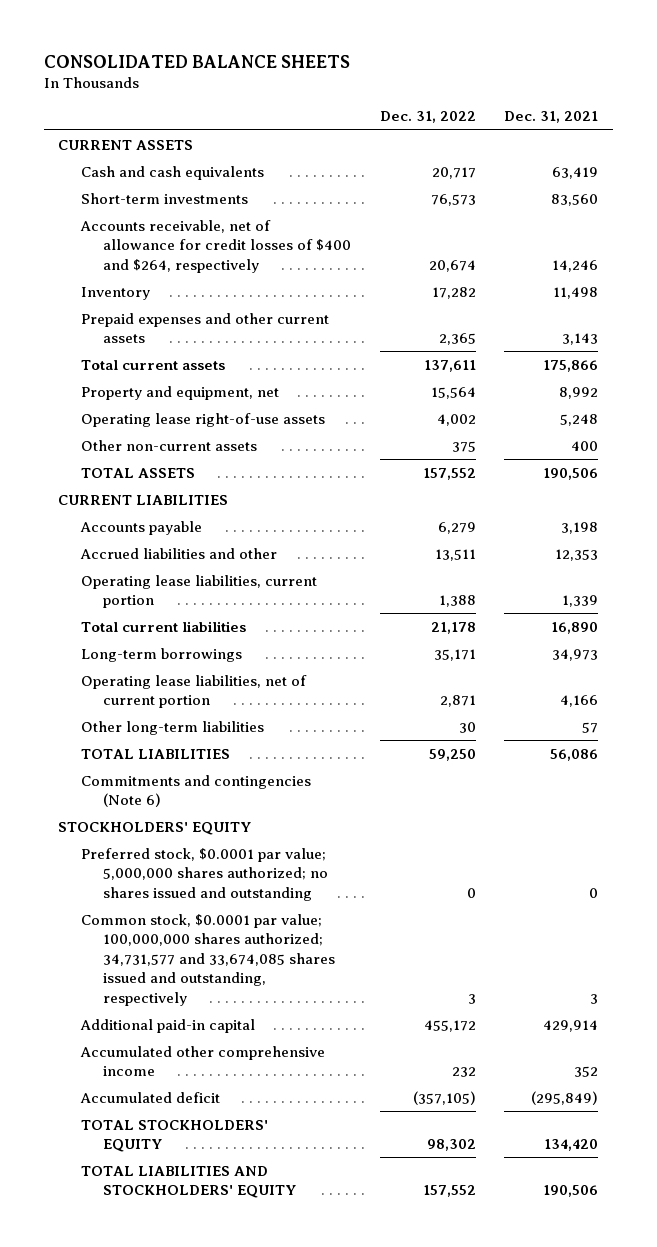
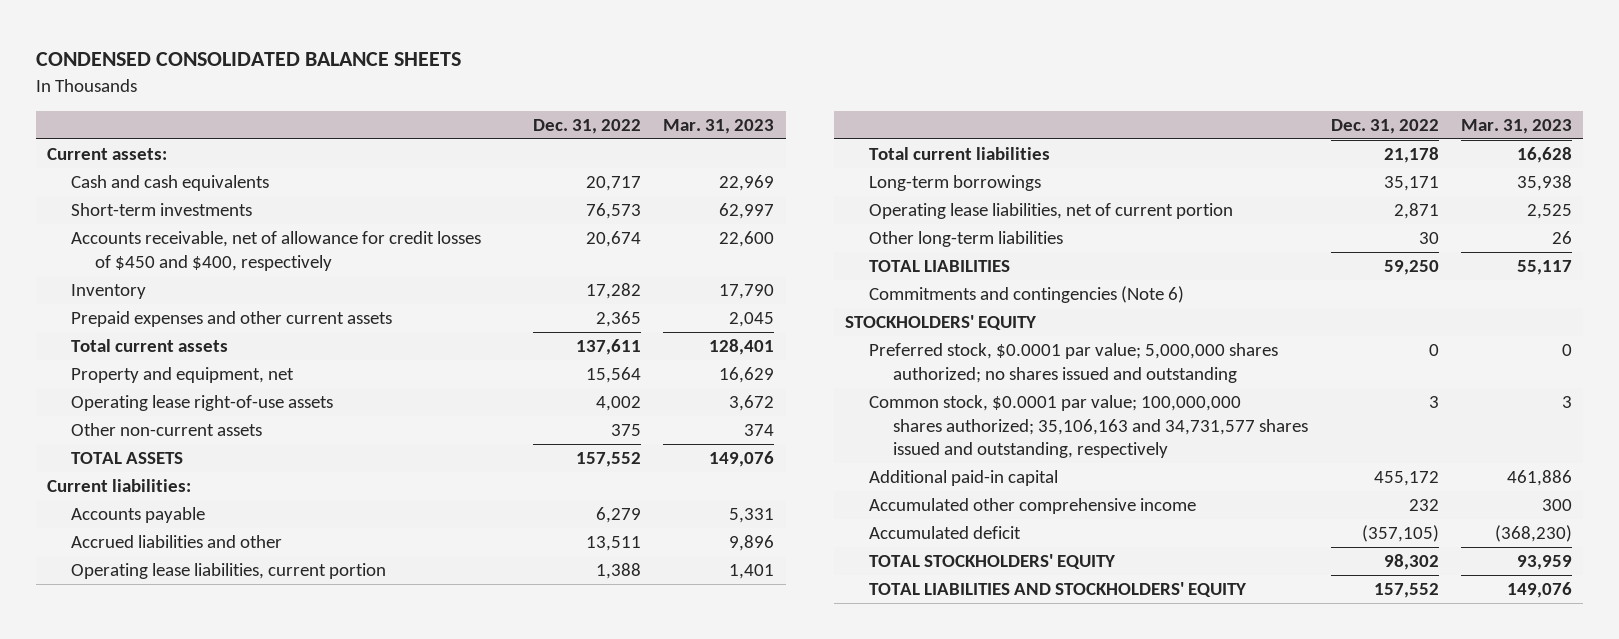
- CONSOLIDATED BALANCE SHEETS
+ CONDENSED CONSOLIDATED BALANCE SHEETS
- | Dec. 31, 2022 | Dec. 31, 2021
+ | Dec. 31, 2022 | Mar. 31, 2023
- CURRENT ASSETS
+ Current assets:
- Accounts receivable, net of allowance for credit losses of $400 and $264, respectively | 20,674 | 14,246
+ Accounts receivable, net of allowance for credit losses of $450 and $400, respectively | 20,674 | 22,600
- CURRENT LIABILITIES
+ Current liabilities:
- Common stock, $0.0001 par value; 100,000,000 shares authorized; 34,731,577 and 33,674,085 shares issued and outstanding, respectively | 3 | 3
+ Common stock, $0.0001 par value; 100,000,000 shares authorized; 35,106,163 and 34,731,577 shares issued and outstanding, respectively | 3 | 3

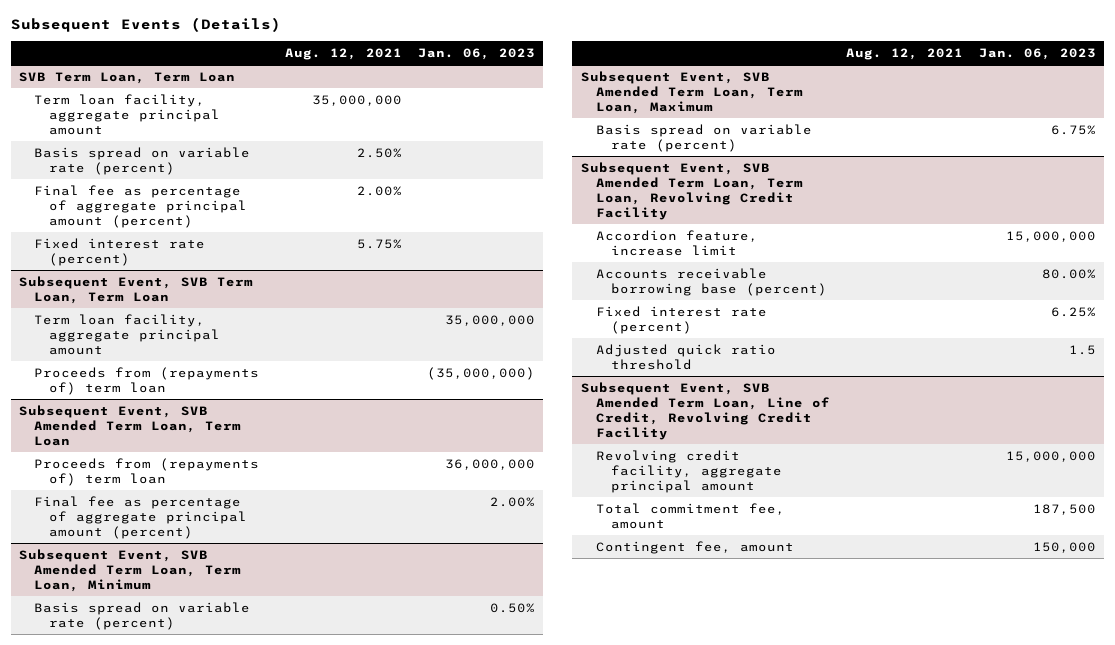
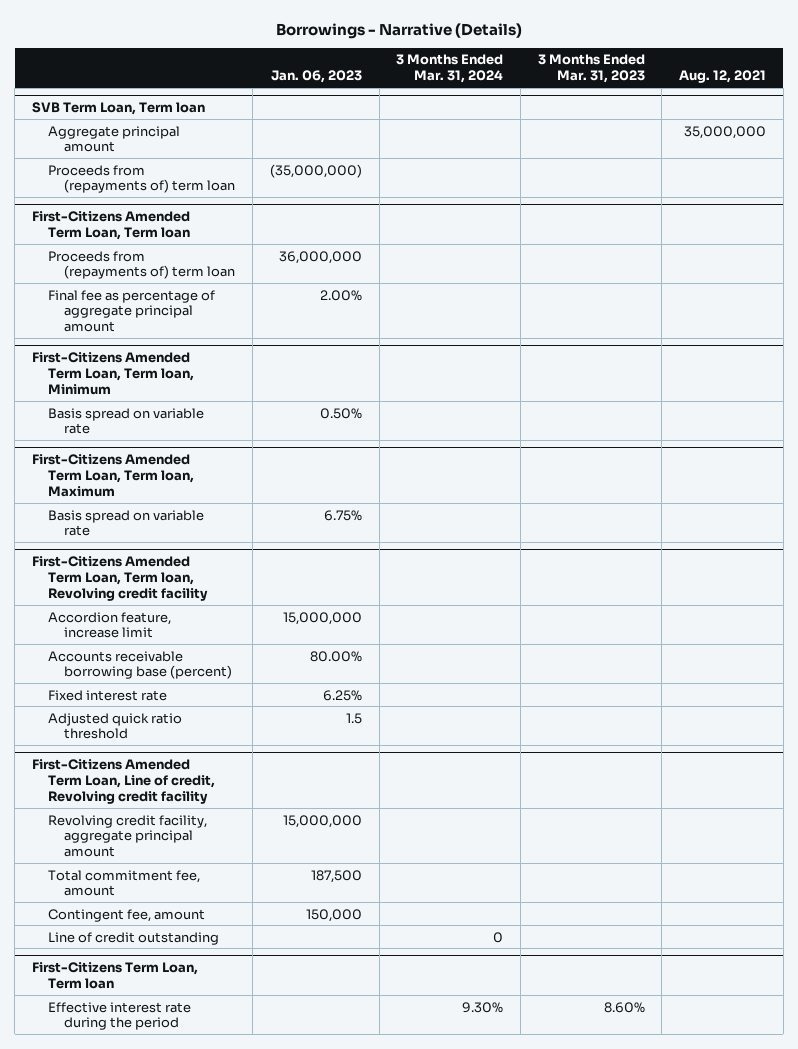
- Subsequent Events (Details)
+ Borrowings - Narrative (Details)
- | Aug. 12, 2021 | Jan. 06, 2023
+ | Jan. 06, 2023 | 3 Months Ended Mar. 31, 2024 | 3 Months Ended Mar. 31, 2023 | Aug. 12, 2021
- SVB Term Loan, Term Loan
- Term loan facility, aggregate principal amount | 35,000,000 |
- Basis spread on variable rate (percent) | 2.50% |
- Final fee as percentage of aggregate principal amount (percent) | 2.00% |
- Fixed interest rate (percent) | 5.75% |
- Subsequent Event, SVB Term Loan, Term Loan
- Term loan facility, aggregate principal amount | | 35,000,000
+ SVB Term Loan, Term loan
+ Aggregate principal amount | | | | 35,000,000
- Subsequent Event, SVB Amended Term Loan, Term Loan
+ First-Citizens Amended Term Loan, Term loan
- Final fee as percentage of aggregate principal amount (percent) | | 2.00%
- Subsequent Event, SVB Amended Term Loan, Term Loan, Minimum
- Basis spread on variable rate (percent) | | 0.50%
- Subsequent Event, SVB Amended Term Loan, Term Loan, Maximum
- Basis spread on variable rate (percent) | | 6.75%
- Subsequent Event, SVB Amended Term Loan, Term Loan, Revolving Credit Facility
+ Final fee as percentage of aggregate principal amount | 2.00% | | |
+ First-Citizens Amended Term Loan, Term loan, Minimum
+ Basis spread on variable rate | 0.50% | | |
+ First-Citizens Amended Term Loan, Term loan, Maximum
+ Basis spread on variable rate | 6.75% | | |
+ First-Citizens Amended Term Loan, Term loan, Revolving credit facility
- Fixed interest rate (percent) | | 6.25%
+ Fixed interest rate | 6.25% | | |
- Subsequent Event, SVB Amended Term Loan, Line of Credit, Revolving Credit Facility
+ First-Citizens Amended Term Loan, Line of credit, Revolving credit facility
+ Line of credit outstanding | | 0 | |
+ First-Citizens Term Loan, Term loan
+ Effective interest rate during the period | | 9.30% | 8.60% |

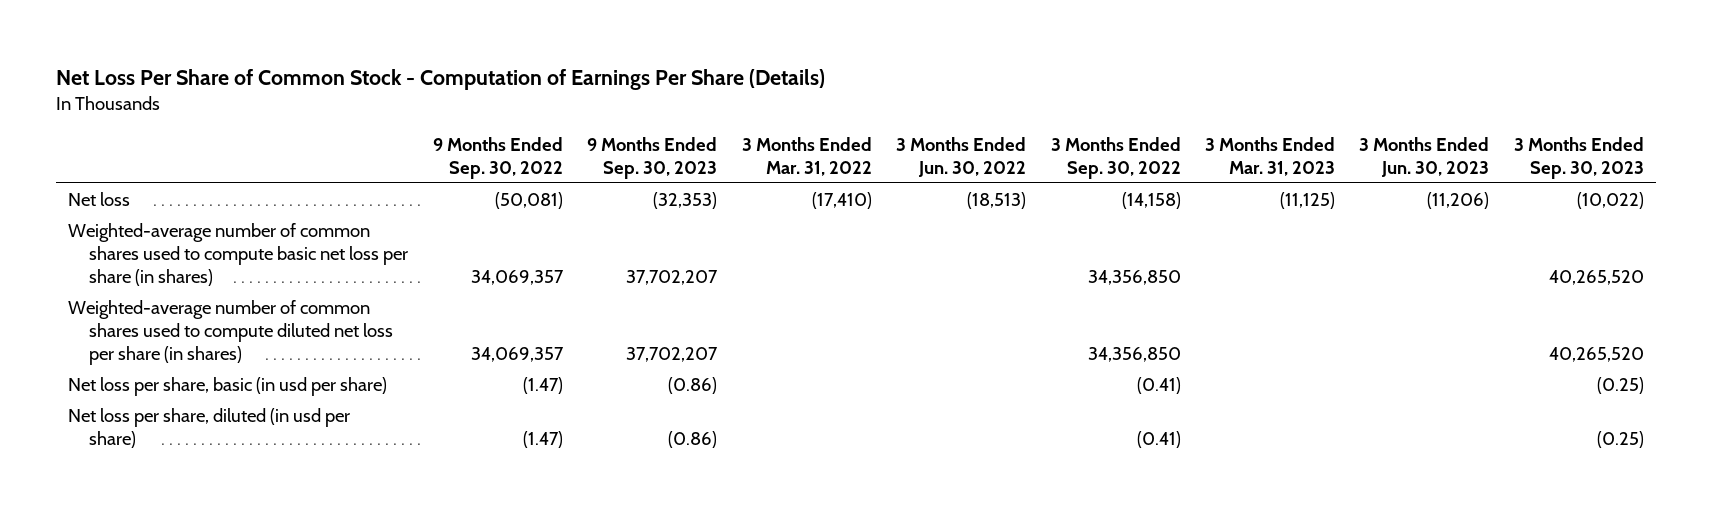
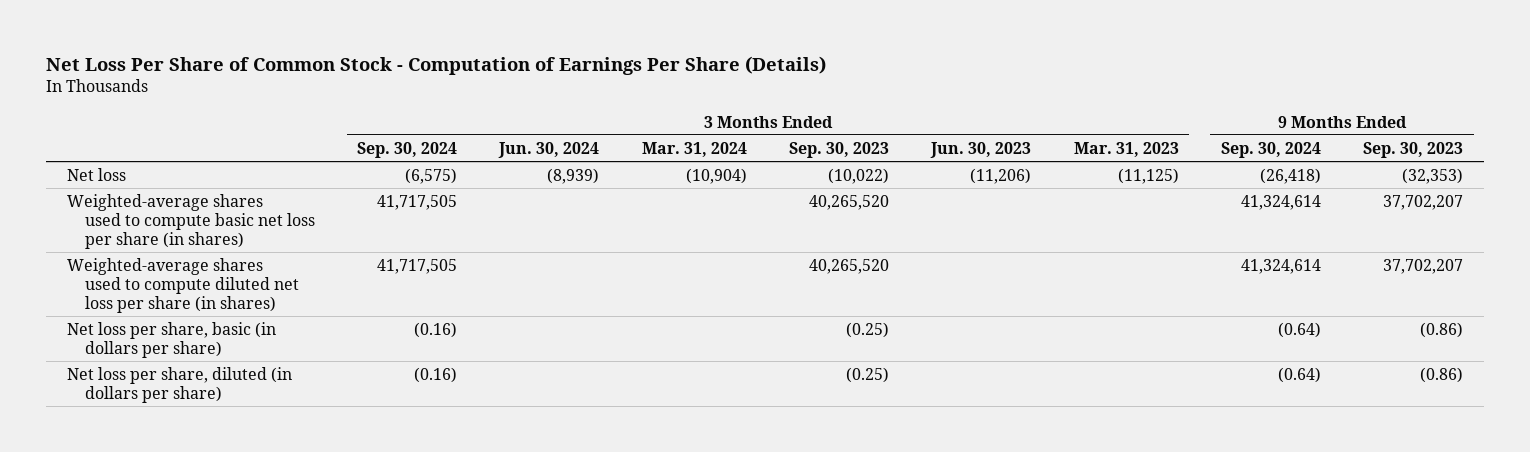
- | 9 Months Ended Sep. 30, 2022 | 9 Months Ended Sep. 30, 2023 | 3 Months Ended Mar. 31, 2022 | 3 Months Ended Jun. 30, 2022 | 3 Months Ended Sep. 30, 2022 | 3 Months Ended Mar. 31, 2023 | 3 Months Ended Jun. 30, 2023 | 3 Months Ended Sep. 30, 2023
+ | 3 Months Ended Sep. 30, 2024 | 3 Months Ended Jun. 30, 2024 | 3 Months Ended Mar. 31, 2024 | 3 Months Ended Sep. 30, 2023 | 3 Months Ended Jun. 30, 2023 | 3 Months Ended Mar. 31, 2023 | 9 Months Ended Sep. 30, 2024 | 9 Months Ended Sep. 30, 2023
- Weighted-average number of common shares used to compute basic net loss per share (in shares) | 34,069,357 | 37,702,207 | | | 34,356,850 | | | 40,265,520
- Weighted-average number of common shares used to compute diluted net loss per share (in shares) | 34,069,357 | 37,702,207 | | | 34,356,850 | | | 40,265,520
- Net loss per share, basic (in usd per share) | (1.47) | (0.86) | | | (0.41) | | | (0.25)
- Net loss per share, diluted (in usd per share) | (1.47) | (0.86) | | | (0.41) | | | (0.25)
+ Weighted-average shares used to compute basic net loss per share (in shares) | 41,717,505 | | | 40,265,520 | | | 41,324,614 | 37,702,207
+ Weighted-average shares used to compute diluted net loss per share (in shares) | 41,717,505 | | | 40,265,520 | | | 41,324,614 | 37,702,207
+ Net loss per share, basic (in dollars per share) | (0.16) | | | (0.25) | | | (0.64) | (0.86)
+ Net loss per share, diluted (in dollars per share) | (0.16) | | | (0.25) | | | (0.64) | (0.86)

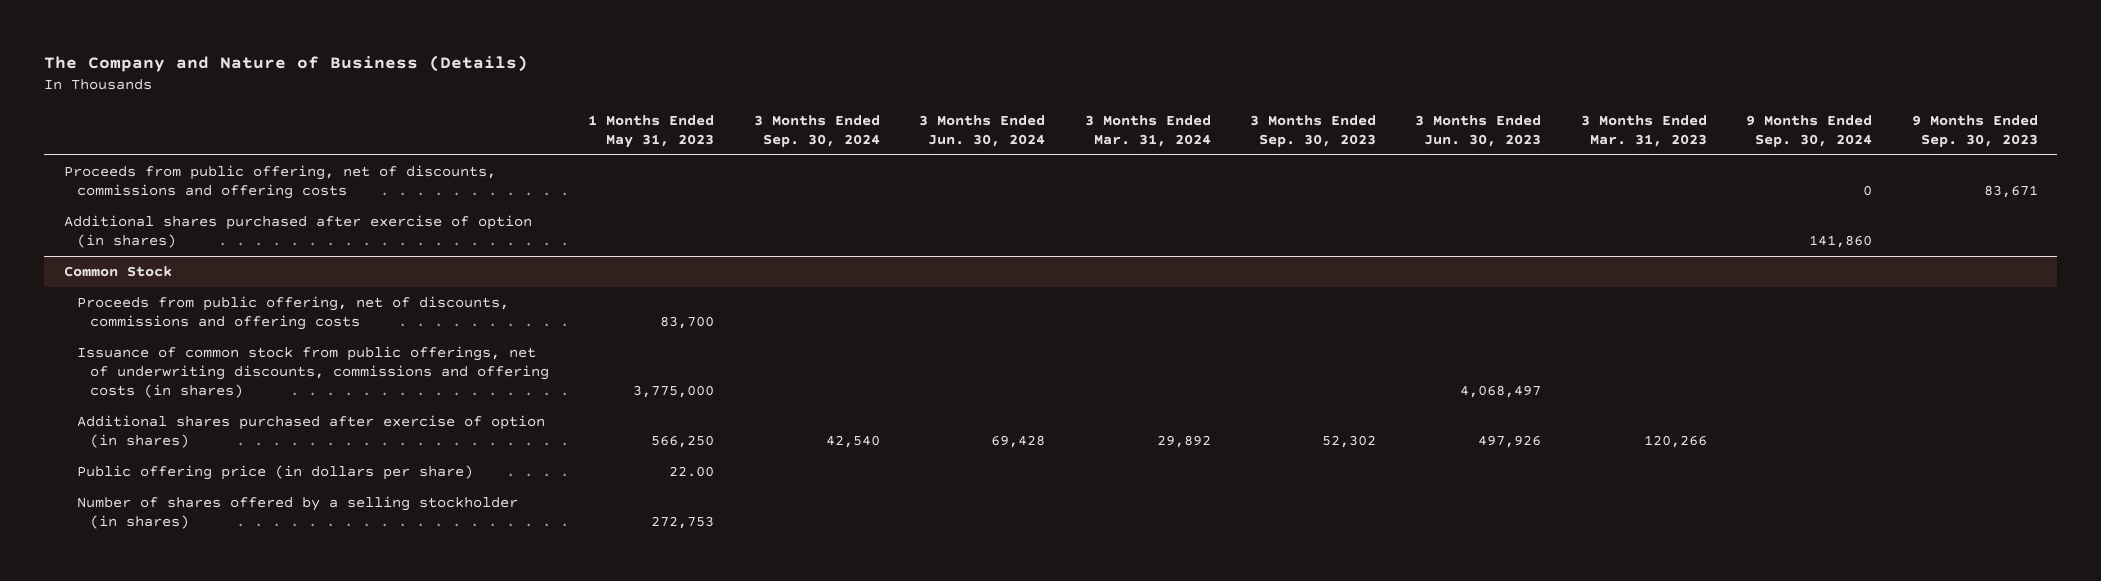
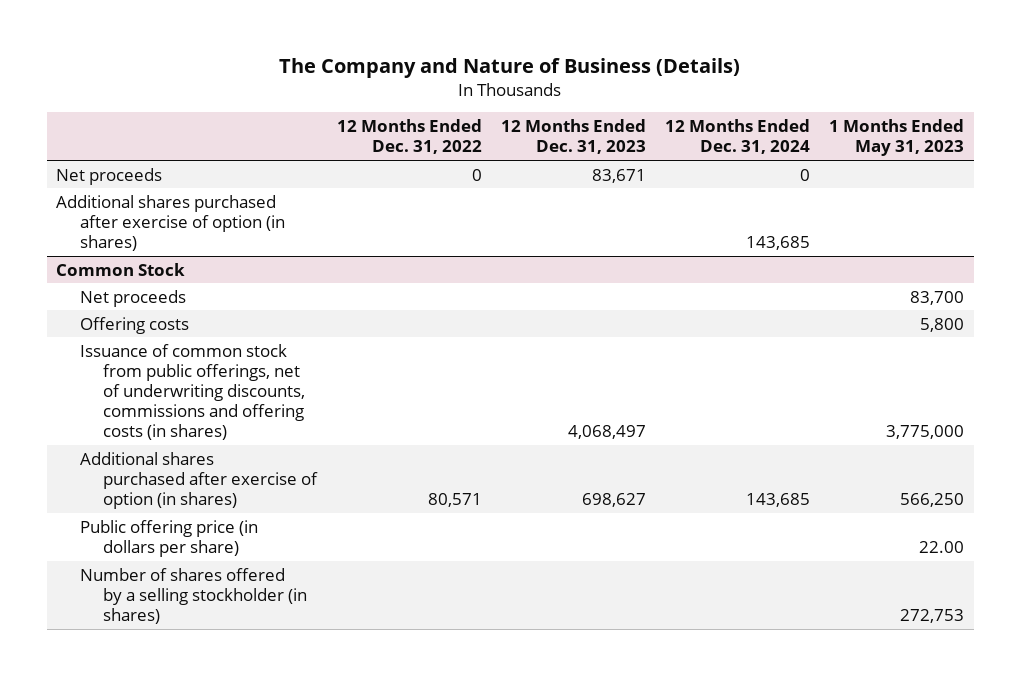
- | 1 Months Ended May 31, 2023 | 3 Months Ended Sep. 30, 2024 | 3 Months Ended Jun. 30, 2024 | 3 Months Ended Mar. 31, 2024 | 3 Months Ended Sep. 30, 2023 | 3 Months Ended Jun. 30, 2023 | 3 Months Ended Mar. 31, 2023 | 9 Months Ended Sep. 30, 2024 | 9 Months Ended Sep. 30, 2023
+ | 12 Months Ended Dec. 31, 2022 | 12 Months Ended Dec. 31, 2023 | 12 Months Ended Dec. 31, 2024 | 1 Months Ended May 31, 2023
- Proceeds from public offering, net of discounts, commissions and offering costs | | | | | | | | 0 | 83,671
+ Net proceeds | 0 | 83,671 | 0 |
@ Common Stock
- Proceeds from public offering, net of discounts, commissions and offering costs | 83,700 | | | | | | | |
+ Net proceeds | | | | 83,700
+ Offering costs | | | | 5,800

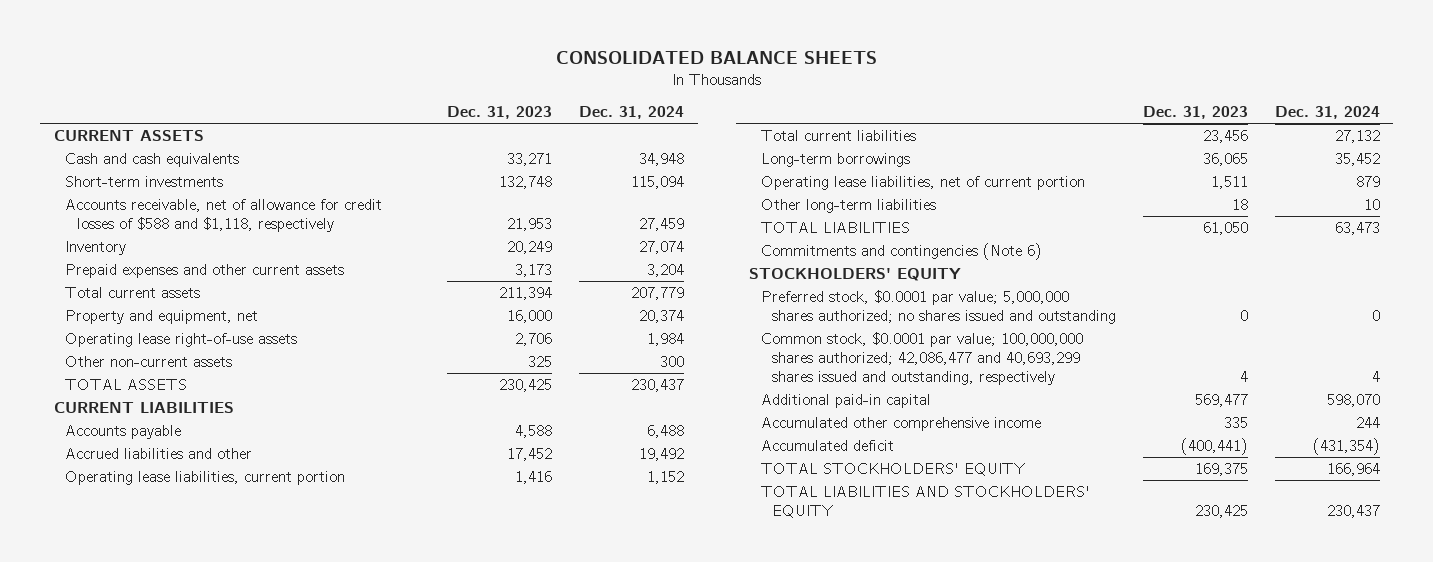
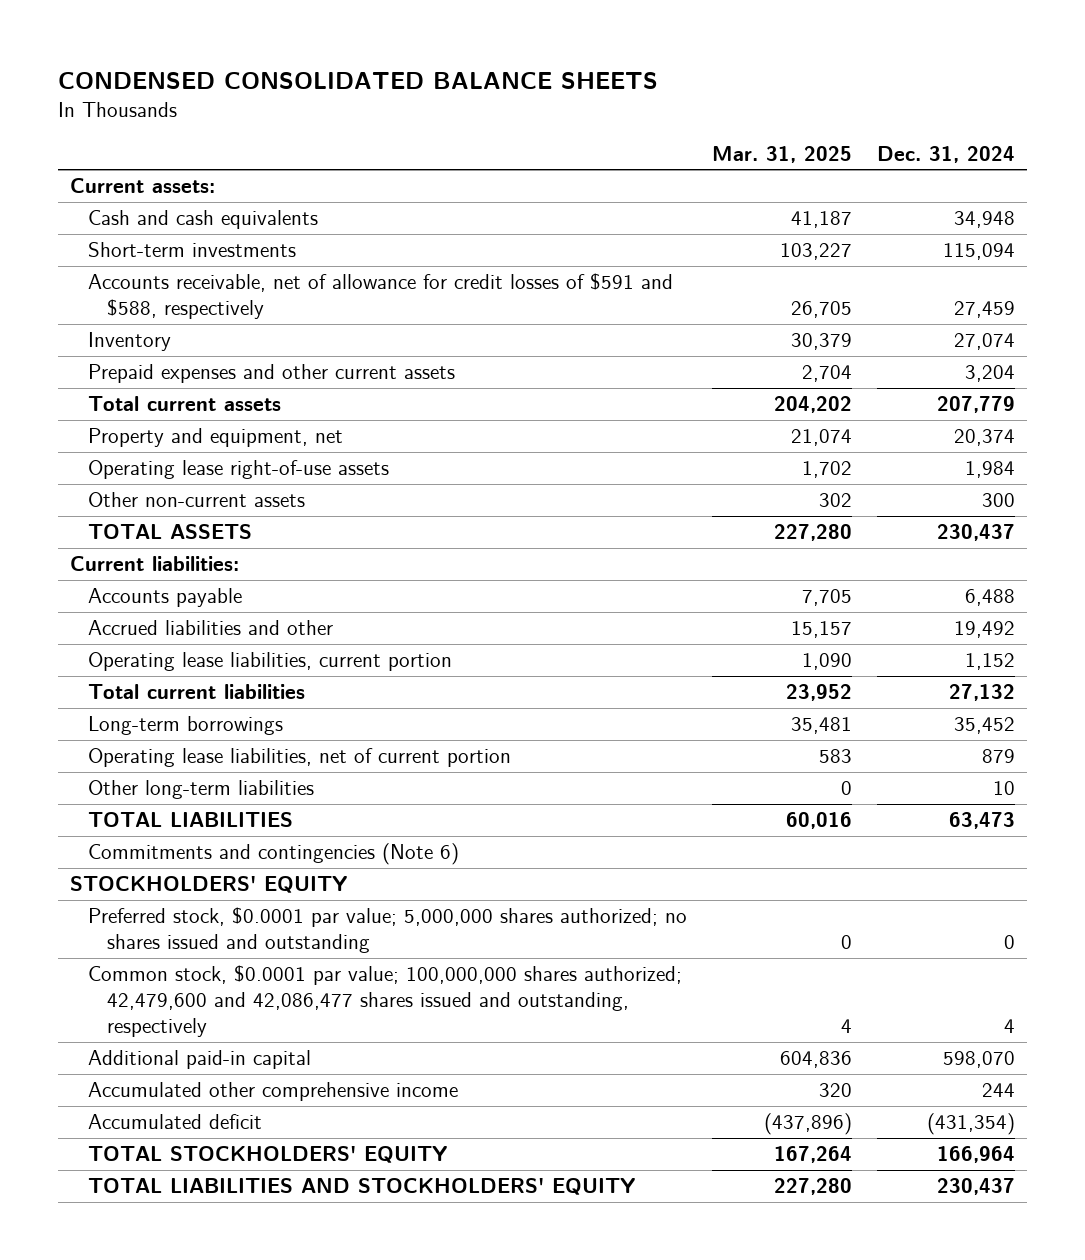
- CONSOLIDATED BALANCE SHEETS
+ CONDENSED CONSOLIDATED BALANCE SHEETS
- | Dec. 31, 2023 | Dec. 31, 2024
+ | Mar. 31, 2025 | Dec. 31, 2024
- CURRENT ASSETS
+ Current assets:
- Accounts receivable, net of allowance for credit losses of $588 and $1,118, respectively | 21,953 | 27,459
+ Accounts receivable, net of allowance for credit losses of $591 and $588, respectively | 26,705 | 27,459
- CURRENT LIABILITIES
+ Current liabilities:
- Common stock, $0.0001 par value; 100,000,000 shares authorized; 42,086,477 and 40,693,299 shares issued and outstanding, respectively | 4 | 4
+ Common stock, $0.0001 par value; 100,000,000 shares authorized; 42,479,600 and 42,086,477 shares issued and outstanding, respectively | 4 | 4

